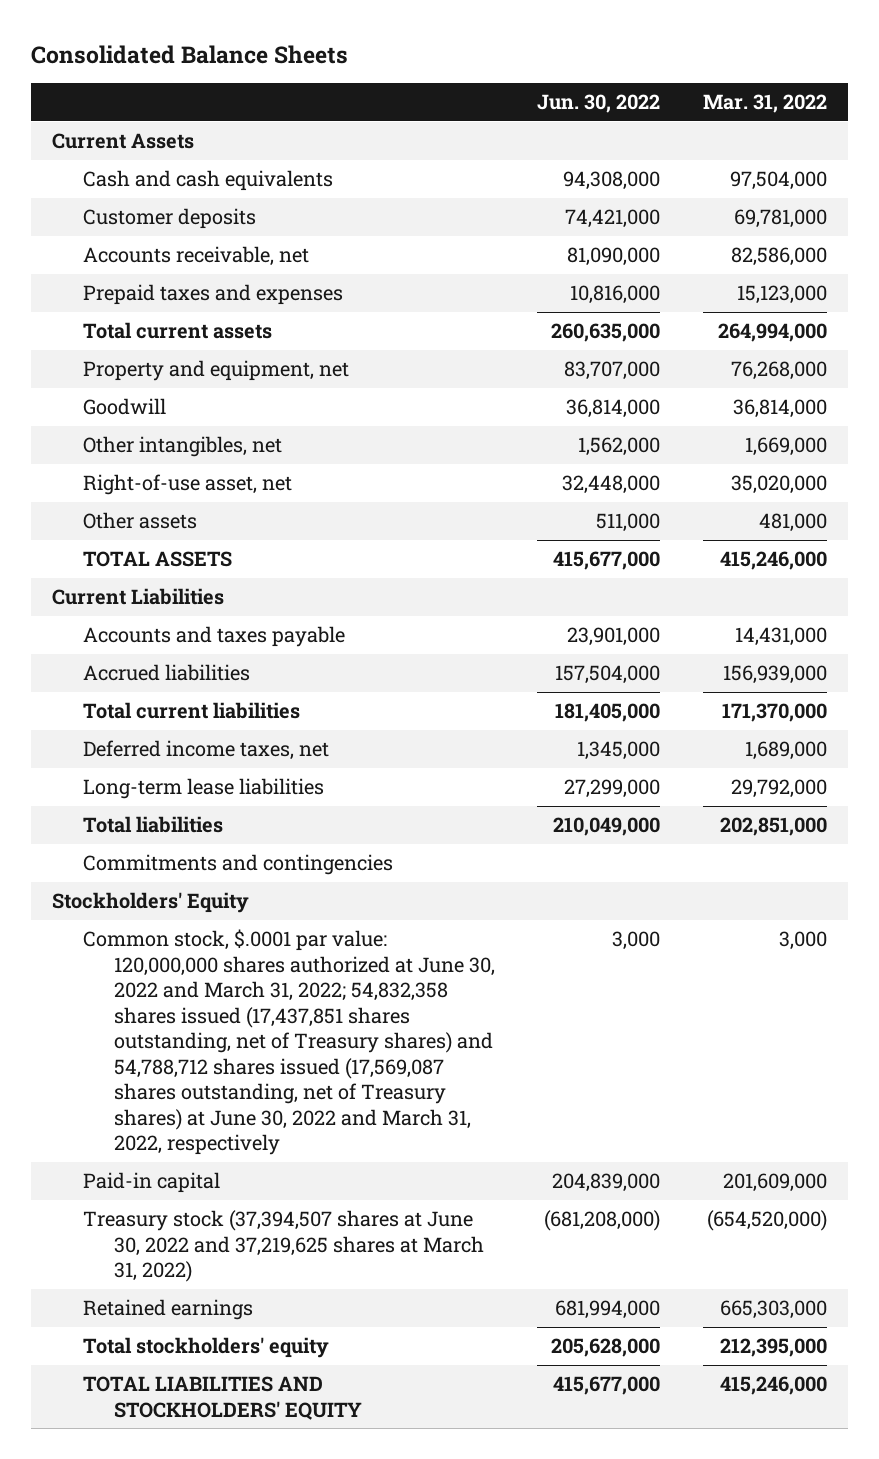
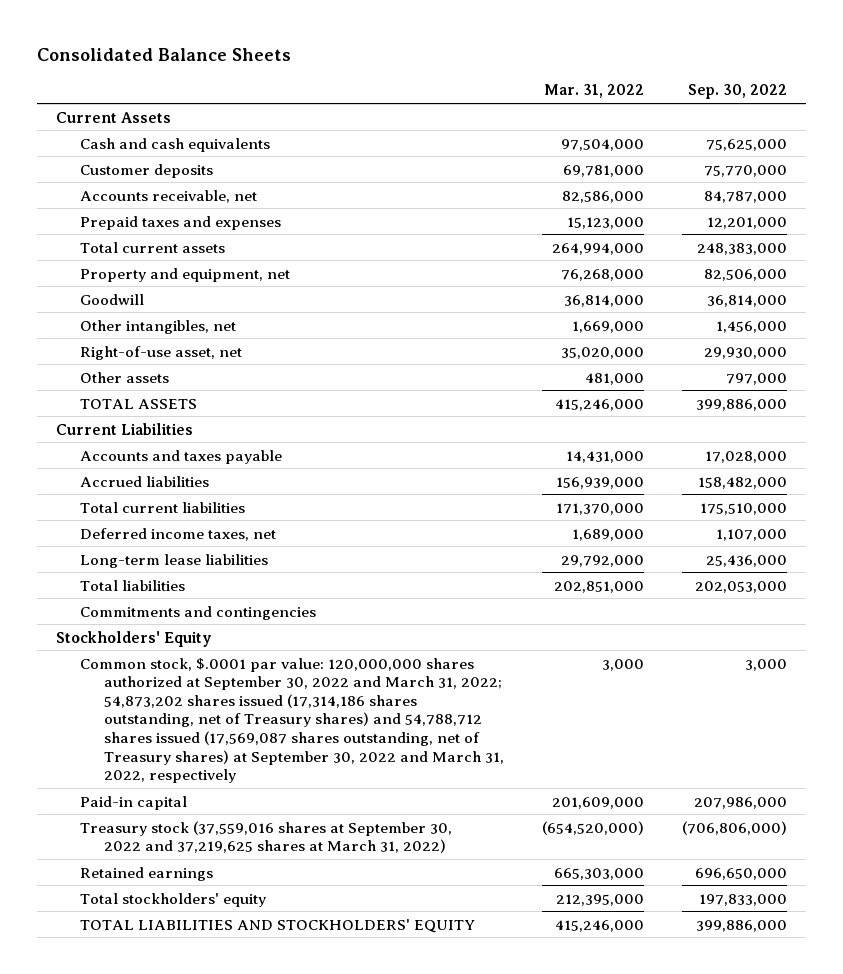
- | Jun. 30, 2022 | Mar. 31, 2022
+ | Mar. 31, 2022 | Sep. 30, 2022
- Common stock, $.0001 par value: 120,000,000 shares authorized at June 30, 2022 and March 31, 2022; 54,832,358 shares issued (17,437,851 shares outstanding, net of Treasury shares) and 54,788,712 shares issued (17,569,087 shares outstanding, net of Treasury shares) at June 30, 2022 and March 31, 2022, respectively | 3,000 | 3,000
+ Common stock, $.0001 par value: 120,000,000 shares authorized at September 30, 2022 and March 31, 2022; 54,873,202 shares issued (17,314,186 shares outstanding, net of Treasury shares) and 54,788,712 shares issued (17,569,087 shares outstanding, net of Treasury shares) at September 30, 2022 and March 31, 2022, respectively | 3,000 | 3,000
- Treasury stock (37,394,507 shares at June 30, 2022 and 37,219,625 shares at March 31, 2022) | (681,208,000) | (654,520,000)
+ Treasury stock (37,559,016 shares at September 30, 2022 and 37,219,625 shares at March 31, 2022) | (654,520,000) | (706,806,000)

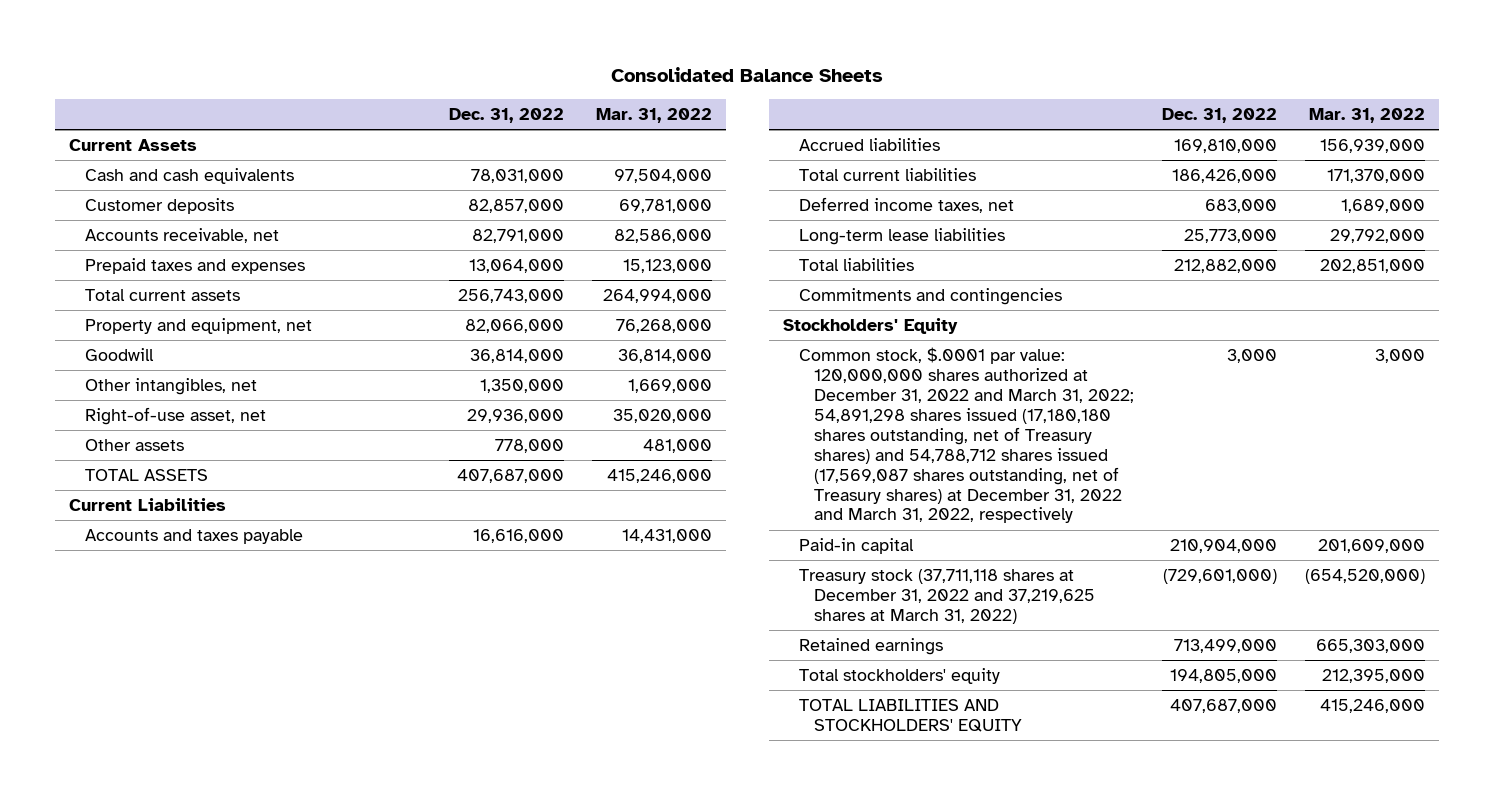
- | Mar. 31, 2022 | Sep. 30, 2022
+ | Dec. 31, 2022 | Mar. 31, 2022
- Common stock, $.0001 par value: 120,000,000 shares authorized at September 30, 2022 and March 31, 2022; 54,873,202 shares issued (17,314,186 shares outstanding, net of Treasury shares) and 54,788,712 shares issued (17,569,087 shares outstanding, net of Treasury shares) at September 30, 2022 and March 31, 2022, respectively | 3,000 | 3,000
+ Common stock, $.0001 par value: 120,000,000 shares authorized at December 31, 2022 and March 31, 2022; 54,891,298 shares issued (17,180,180 shares outstanding, net of Treasury shares) and 54,788,712 shares issued (17,569,087 shares outstanding, net of Treasury shares) at December 31, 2022 and March 31, 2022, respectively | 3,000 | 3,000
- Treasury stock (37,559,016 shares at September 30, 2022 and 37,219,625 shares at March 31, 2022) | (654,520,000) | (706,806,000)
+ Treasury stock (37,711,118 shares at December 31, 2022 and 37,219,625 shares at March 31, 2022) | (729,601,000) | (654,520,000)

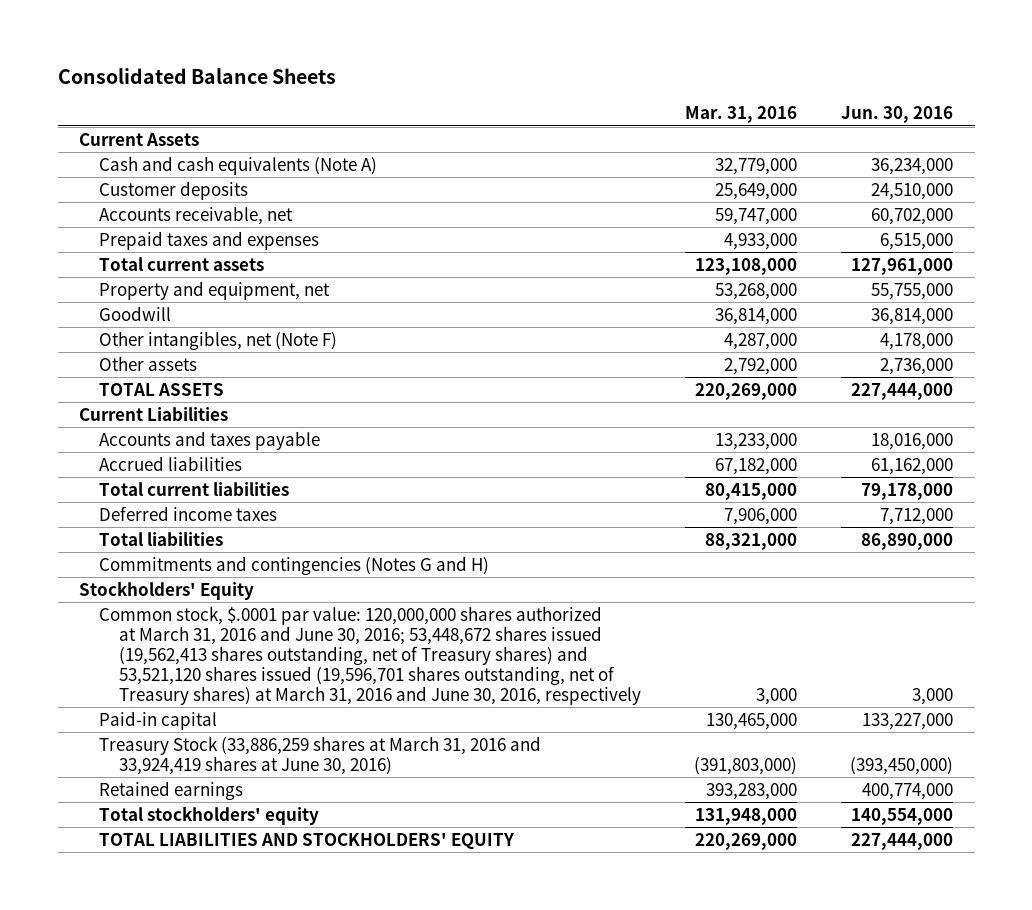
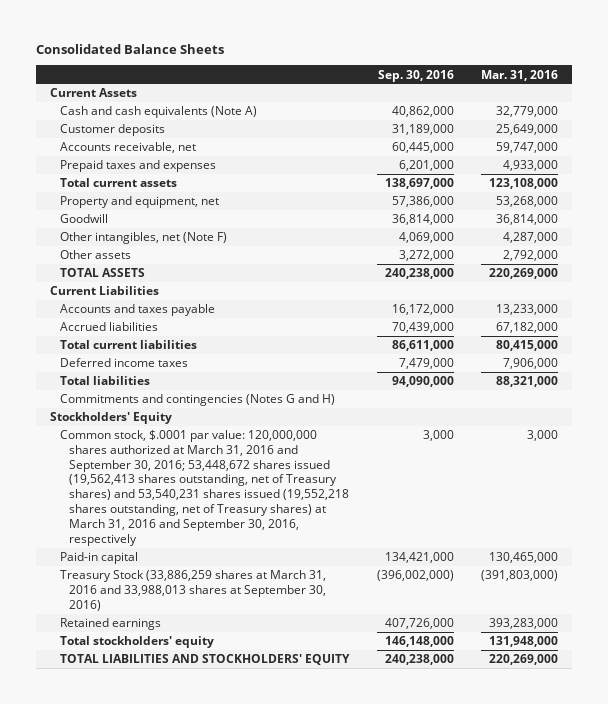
- | Mar. 31, 2016 | Jun. 30, 2016
+ | Sep. 30, 2016 | Mar. 31, 2016
- Common stock, $.0001 par value: 120,000,000 shares authorized at March 31, 2016 and June 30, 2016; 53,448,672 shares issued (19,562,413 shares outstanding, net of Treasury shares) and 53,521,120 shares issued (19,596,701 shares outstanding, net of Treasury shares) at March 31, 2016 and June 30, 2016, respectively | 3,000 | 3,000
+ Common stock, $.0001 par value: 120,000,000 shares authorized at March 31, 2016 and September 30, 2016; 53,448,672 shares issued (19,562,413 shares outstanding, net of Treasury shares) and 53,540,231 shares issued (19,552,218 shares outstanding, net of Treasury shares) at March 31, 2016 and September 30, 2016, respectively | 3,000 | 3,000
- Treasury Stock (33,886,259 shares at March 31, 2016 and 33,924,419 shares at June 30, 2016) | (391,803,000) | (393,450,000)
+ Treasury Stock (33,886,259 shares at March 31, 2016 and 33,988,013 shares at September 30, 2016) | (396,002,000) | (391,803,000)

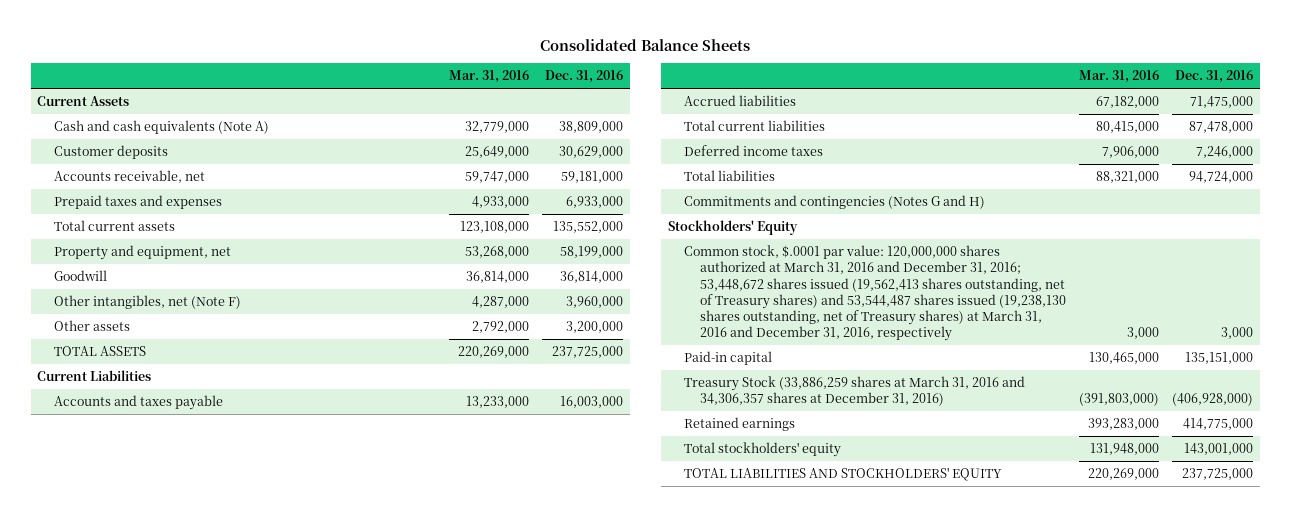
- | Sep. 30, 2016 | Mar. 31, 2016
+ | Mar. 31, 2016 | Dec. 31, 2016
- Common stock, $.0001 par value: 120,000,000 shares authorized at March 31, 2016 and September 30, 2016; 53,448,672 shares issued (19,562,413 shares outstanding, net of Treasury shares) and 53,540,231 shares issued (19,552,218 shares outstanding, net of Treasury shares) at March 31, 2016 and September 30, 2016, respectively | 3,000 | 3,000
+ Common stock, $.0001 par value: 120,000,000 shares authorized at March 31, 2016 and December 31, 2016; 53,448,672 shares issued (19,562,413 shares outstanding, net of Treasury shares) and 53,544,487 shares issued (19,238,130 shares outstanding, net of Treasury shares) at March 31, 2016 and December 31, 2016, respectively | 3,000 | 3,000
- Treasury Stock (33,886,259 shares at March 31, 2016 and 33,988,013 shares at September 30, 2016) | (396,002,000) | (391,803,000)
+ Treasury Stock (33,886,259 shares at March 31, 2016 and 34,306,357 shares at December 31, 2016) | (391,803,000) | (406,928,000)

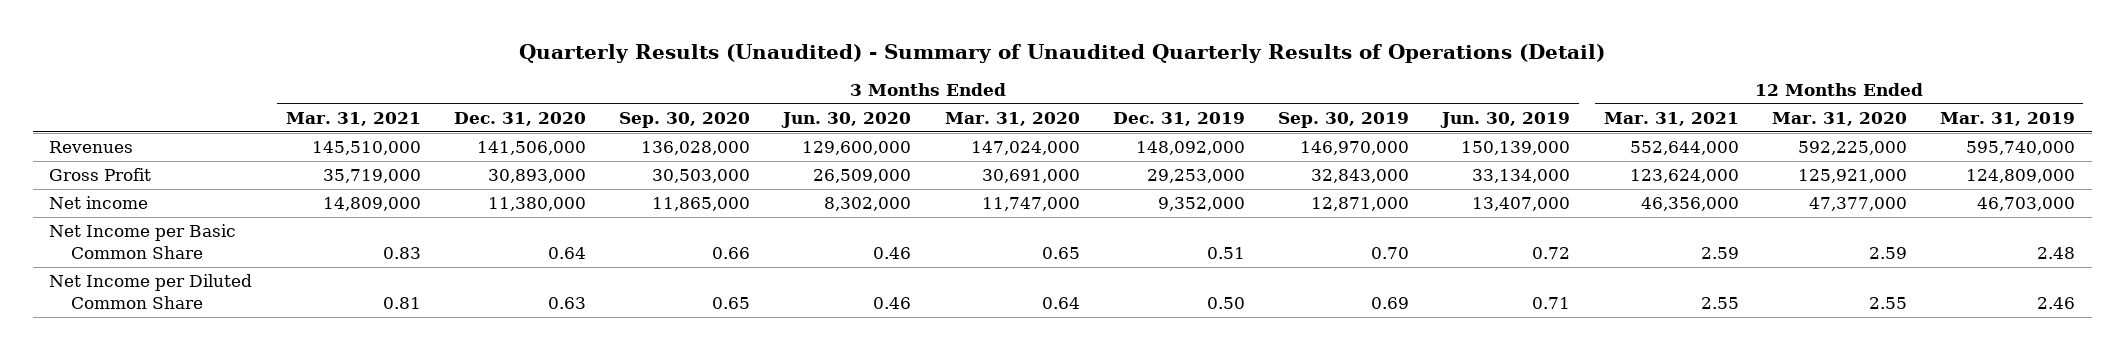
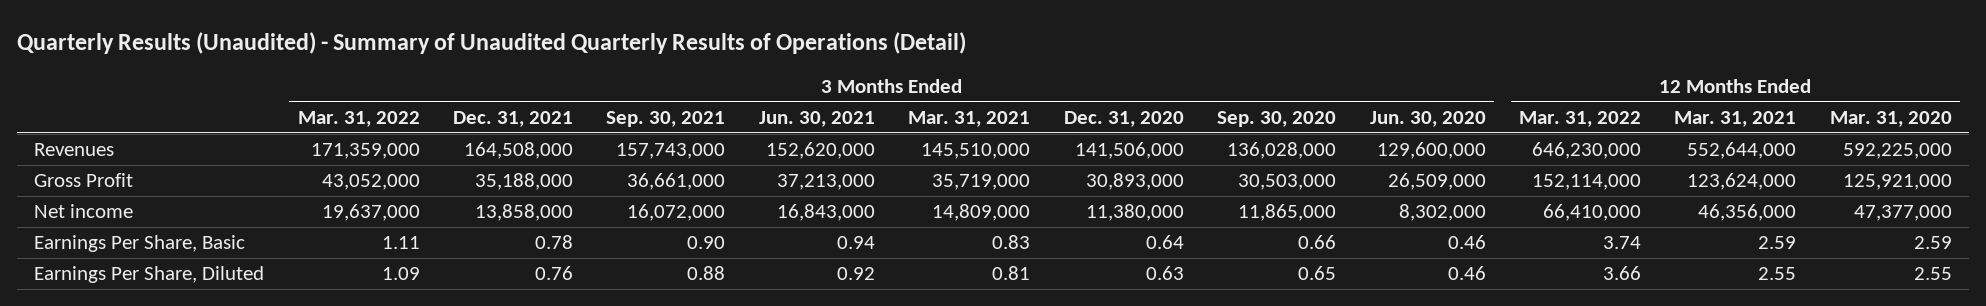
- | 3 Months Ended Mar. 31, 2021 | 3 Months Ended Dec. 31, 2020 | 3 Months Ended Sep. 30, 2020 | 3 Months Ended Jun. 30, 2020 | 3 Months Ended Mar. 31, 2020 | 3 Months Ended Dec. 31, 2019 | 3 Months Ended Sep. 30, 2019 | 3 Months Ended Jun. 30, 2019 | 12 Months Ended Mar. 31, 2021 | 12 Months Ended Mar. 31, 2020 | 12 Months Ended Mar. 31, 2019
+ | 3 Months Ended Mar. 31, 2022 | 3 Months Ended Dec. 31, 2021 | 3 Months Ended Sep. 30, 2021 | 3 Months Ended Jun. 30, 2021 | 3 Months Ended Mar. 31, 2021 | 3 Months Ended Dec. 31, 2020 | 3 Months Ended Sep. 30, 2020 | 3 Months Ended Jun. 30, 2020 | 12 Months Ended Mar. 31, 2022 | 12 Months Ended Mar. 31, 2021 | 12 Months Ended Mar. 31, 2020
- Net Income per Basic Common Share | 0.83 | 0.64 | 0.66 | 0.46 | 0.65 | 0.51 | 0.70 | 0.72 | 2.59 | 2.59 | 2.48
- Net Income per Diluted Common Share | 0.81 | 0.63 | 0.65 | 0.46 | 0.64 | 0.50 | 0.69 | 0.71 | 2.55 | 2.55 | 2.46
+ Earnings Per Share, Basic | 1.11 | 0.78 | 0.90 | 0.94 | 0.83 | 0.64 | 0.66 | 0.46 | 3.74 | 2.59 | 2.59
+ Earnings Per Share, Diluted | 1.09 | 0.76 | 0.88 | 0.92 | 0.81 | 0.63 | 0.65 | 0.46 | 3.66 | 2.55 | 2.55

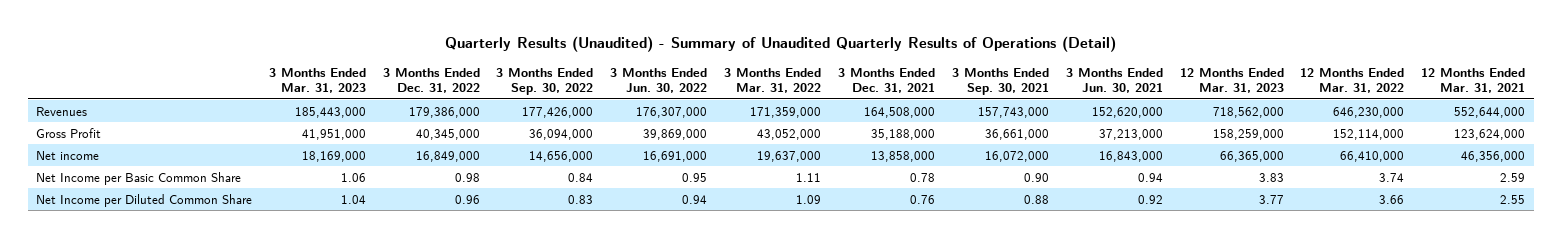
- | 3 Months Ended Mar. 31, 2022 | 3 Months Ended Dec. 31, 2021 | 3 Months Ended Sep. 30, 2021 | 3 Months Ended Jun. 30, 2021 | 3 Months Ended Mar. 31, 2021 | 3 Months Ended Dec. 31, 2020 | 3 Months Ended Sep. 30, 2020 | 3 Months Ended Jun. 30, 2020 | 12 Months Ended Mar. 31, 2022 | 12 Months Ended Mar. 31, 2021 | 12 Months Ended Mar. 31, 2020
+ | 3 Months Ended Mar. 31, 2023 | 3 Months Ended Dec. 31, 2022 | 3 Months Ended Sep. 30, 2022 | 3 Months Ended Jun. 30, 2022 | 3 Months Ended Mar. 31, 2022 | 3 Months Ended Dec. 31, 2021 | 3 Months Ended Sep. 30, 2021 | 3 Months Ended Jun. 30, 2021 | 12 Months Ended Mar. 31, 2023 | 12 Months Ended Mar. 31, 2022 | 12 Months Ended Mar. 31, 2021
- Earnings Per Share, Basic | 1.11 | 0.78 | 0.90 | 0.94 | 0.83 | 0.64 | 0.66 | 0.46 | 3.74 | 2.59 | 2.59
- Earnings Per Share, Diluted | 1.09 | 0.76 | 0.88 | 0.92 | 0.81 | 0.63 | 0.65 | 0.46 | 3.66 | 2.55 | 2.55
+ Net Income per Basic Common Share | 1.06 | 0.98 | 0.84 | 0.95 | 1.11 | 0.78 | 0.90 | 0.94 | 3.83 | 3.74 | 2.59
+ Net Income per Diluted Common Share | 1.04 | 0.96 | 0.83 | 0.94 | 1.09 | 0.76 | 0.88 | 0.92 | 3.77 | 3.66 | 2.55

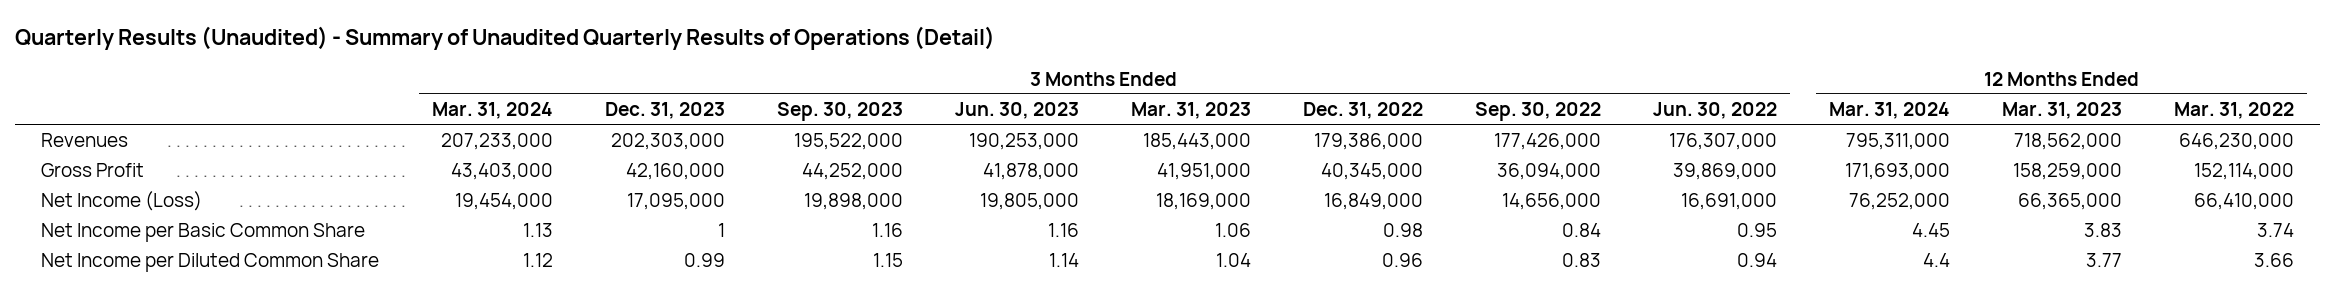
- | 3 Months Ended Mar. 31, 2023 | 3 Months Ended Dec. 31, 2022 | 3 Months Ended Sep. 30, 2022 | 3 Months Ended Jun. 30, 2022 | 3 Months Ended Mar. 31, 2022 | 3 Months Ended Dec. 31, 2021 | 3 Months Ended Sep. 30, 2021 | 3 Months Ended Jun. 30, 2021 | 12 Months Ended Mar. 31, 2023 | 12 Months Ended Mar. 31, 2022 | 12 Months Ended Mar. 31, 2021
+ | 3 Months Ended Mar. 31, 2024 | 3 Months Ended Dec. 31, 2023 | 3 Months Ended Sep. 30, 2023 | 3 Months Ended Jun. 30, 2023 | 3 Months Ended Mar. 31, 2023 | 3 Months Ended Dec. 31, 2022 | 3 Months Ended Sep. 30, 2022 | 3 Months Ended Jun. 30, 2022 | 12 Months Ended Mar. 31, 2024 | 12 Months Ended Mar. 31, 2023 | 12 Months Ended Mar. 31, 2022
- Net income | 18,169,000 | 16,849,000 | 14,656,000 | 16,691,000 | 19,637,000 | 13,858,000 | 16,072,000 | 16,843,000 | 66,365,000 | 66,410,000 | 46,356,000
+ Net Income (Loss) | 19,454,000 | 17,095,000 | 19,898,000 | 19,805,000 | 18,169,000 | 16,849,000 | 14,656,000 | 16,691,000 | 76,252,000 | 66,365,000 | 66,410,000

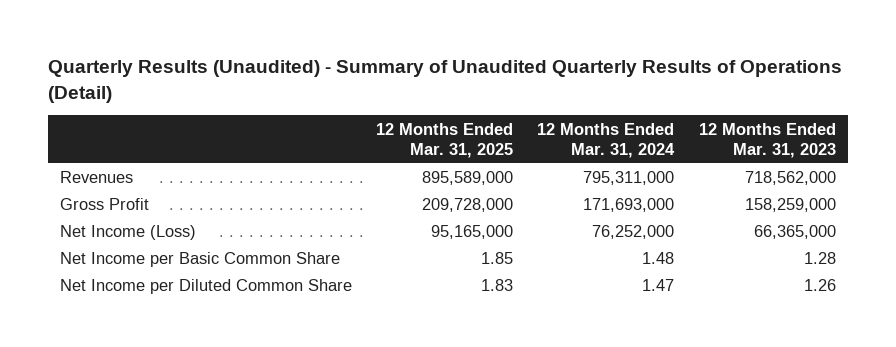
- | 3 Months Ended Mar. 31, 2024 | 3 Months Ended Dec. 31, 2023 | 3 Months Ended Sep. 30, 2023 | 3 Months Ended Jun. 30, 2023 | 3 Months Ended Mar. 31, 2023 | 3 Months Ended Dec. 31, 2022 | 3 Months Ended Sep. 30, 2022 | 3 Months Ended Jun. 30, 2022 | 12 Months Ended Mar. 31, 2024 | 12 Months Ended Mar. 31, 2023 | 12 Months Ended Mar. 31, 2022
+ | 12 Months Ended Mar. 31, 2025 | 12 Months Ended Mar. 31, 2024 | 12 Months Ended Mar. 31, 2023
- Net Income per Basic Common Share | 1.13 | 1 | 1.16 | 1.16 | 1.06 | 0.98 | 0.84 | 0.95 | 4.45 | 3.83 | 3.74
- Net Income per Diluted Common Share | 1.12 | 0.99 | 1.15 | 1.14 | 1.04 | 0.96 | 0.83 | 0.94 | 4.4 | 3.77 | 3.66
+ Net Income per Basic Common Share | 1.85 | 1.48 | 1.28
+ Net Income per Diluted Common Share | 1.83 | 1.47 | 1.26

